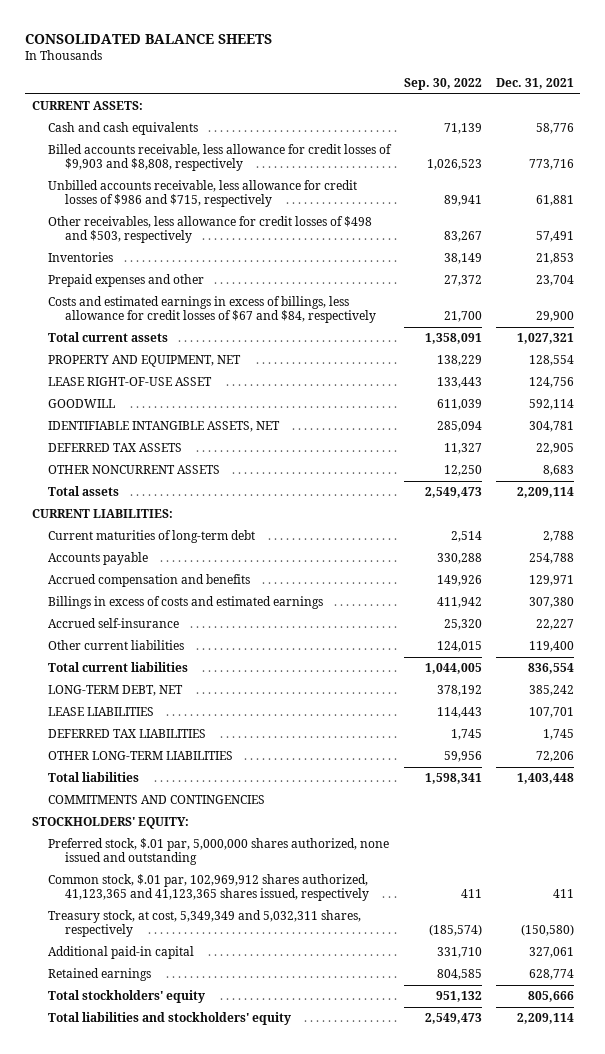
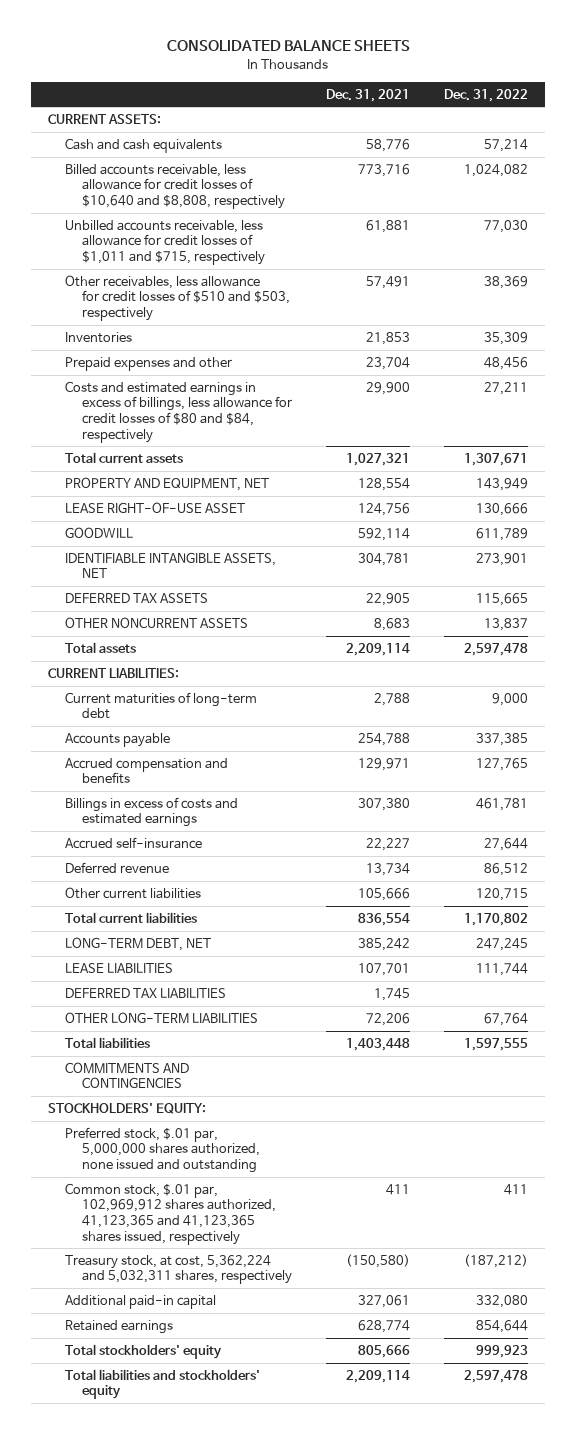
- | Sep. 30, 2022 | Dec. 31, 2021
+ | Dec. 31, 2021 | Dec. 31, 2022
- Billed accounts receivable, less allowance for credit losses of $9,903 and $8,808, respectively | 1,026,523 | 773,716
- Unbilled accounts receivable, less allowance for credit losses of $986 and $715, respectively | 89,941 | 61,881
- Other receivables, less allowance for credit losses of $498 and $503, respectively | 83,267 | 57,491
+ Billed accounts receivable, less allowance for credit losses of $10,640 and $8,808, respectively | 773,716 | 1,024,082
+ Unbilled accounts receivable, less allowance for credit losses of $1,011 and $715, respectively | 61,881 | 77,030
+ Other receivables, less allowance for credit losses of $510 and $503, respectively | 57,491 | 38,369
- Costs and estimated earnings in excess of billings, less allowance for credit losses of $67 and $84, respectively | 21,700 | 29,900
+ Costs and estimated earnings in excess of billings, less allowance for credit losses of $80 and $84, respectively | 29,900 | 27,211
- Other current liabilities | 124,015 | 119,400
+ Deferred revenue | 13,734 | 86,512
+ Other current liabilities | 105,666 | 120,715
- Treasury stock, at cost, 5,349,349 and 5,032,311 shares, respectively | (185,574) | (150,580)
+ Treasury stock, at cost, 5,362,224 and 5,032,311 shares, respectively | (150,580) | (187,212)

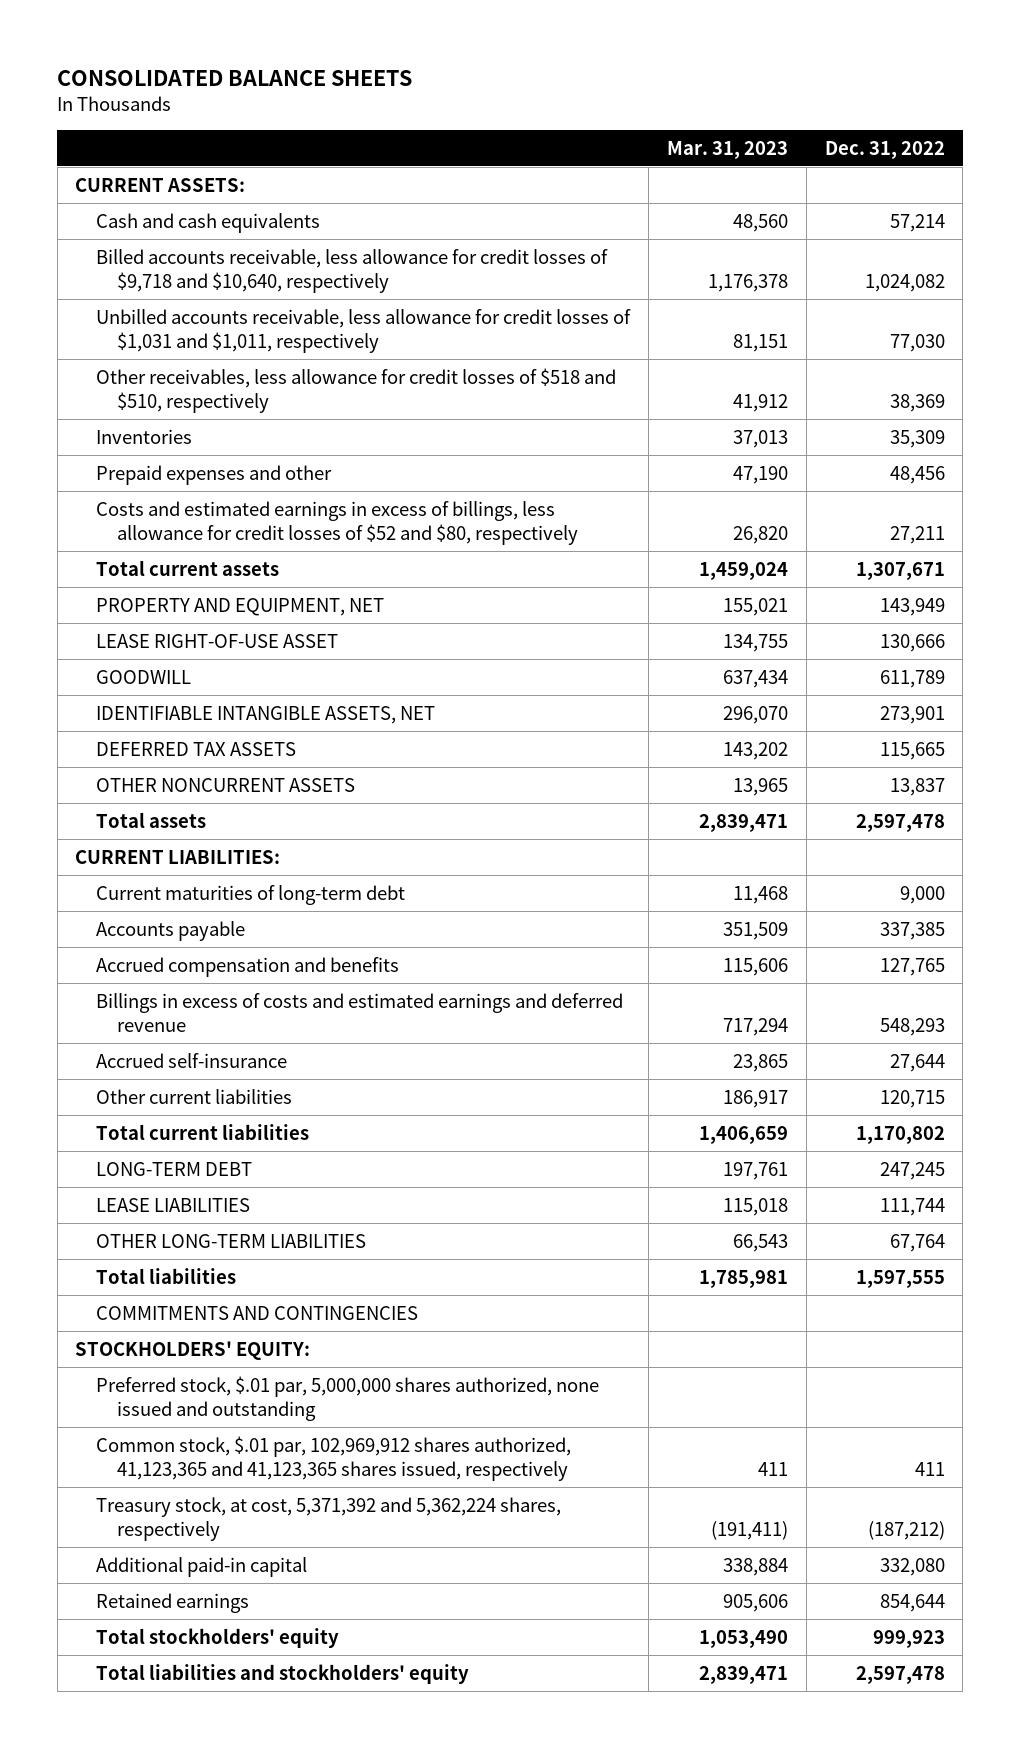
- | Dec. 31, 2021 | Dec. 31, 2022
+ | Mar. 31, 2023 | Dec. 31, 2022
- Billed accounts receivable, less allowance for credit losses of $10,640 and $8,808, respectively | 773,716 | 1,024,082
- Unbilled accounts receivable, less allowance for credit losses of $1,011 and $715, respectively | 61,881 | 77,030
- Other receivables, less allowance for credit losses of $510 and $503, respectively | 57,491 | 38,369
+ Billed accounts receivable, less allowance for credit losses of $9,718 and $10,640, respectively | 1,176,378 | 1,024,082
+ Unbilled accounts receivable, less allowance for credit losses of $1,031 and $1,011, respectively | 81,151 | 77,030
+ Other receivables, less allowance for credit losses of $518 and $510, respectively | 41,912 | 38,369
- Costs and estimated earnings in excess of billings, less allowance for credit losses of $80 and $84, respectively | 29,900 | 27,211
+ Costs and estimated earnings in excess of billings, less allowance for credit losses of $52 and $80, respectively | 26,820 | 27,211
- Billings in excess of costs and estimated earnings | 307,380 | 461,781
+ Billings in excess of costs and estimated earnings and deferred revenue | 717,294 | 548,293
- Deferred revenue | 13,734 | 86,512
- LONG-TERM DEBT, NET | 385,242 | 247,245
+ LONG-TERM DEBT | 197,761 | 247,245
- DEFERRED TAX LIABILITIES | 1,745 |
- Treasury stock, at cost, 5,362,224 and 5,032,311 shares, respectively | (150,580) | (187,212)
+ Treasury stock, at cost, 5,371,392 and 5,362,224 shares, respectively | (191,411) | (187,212)

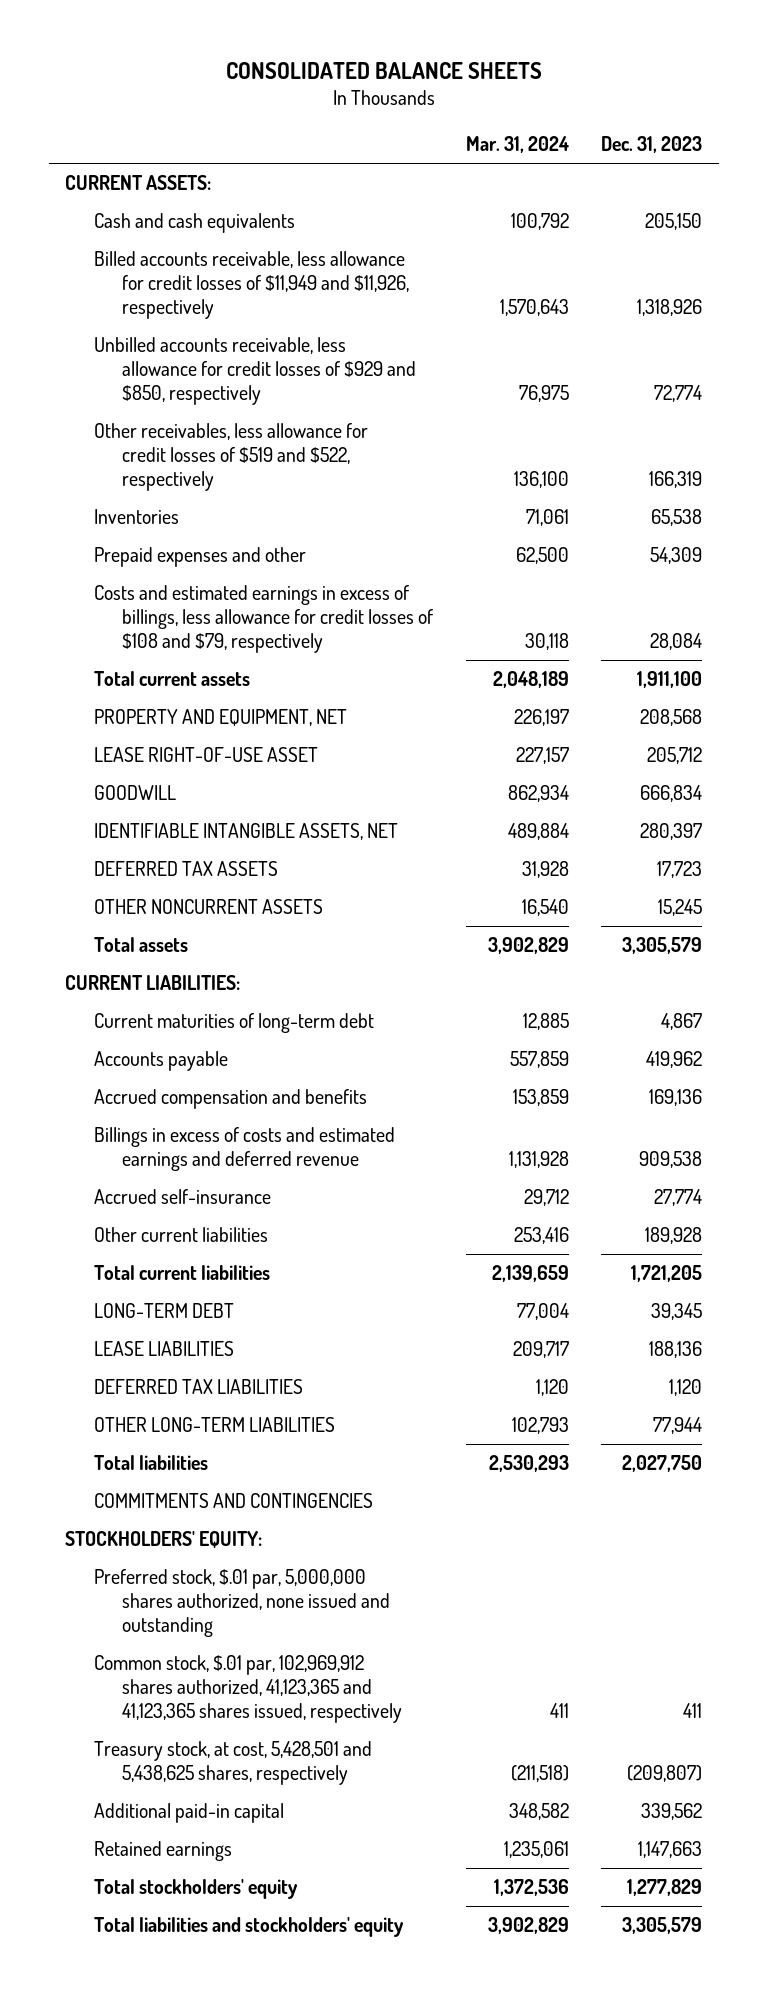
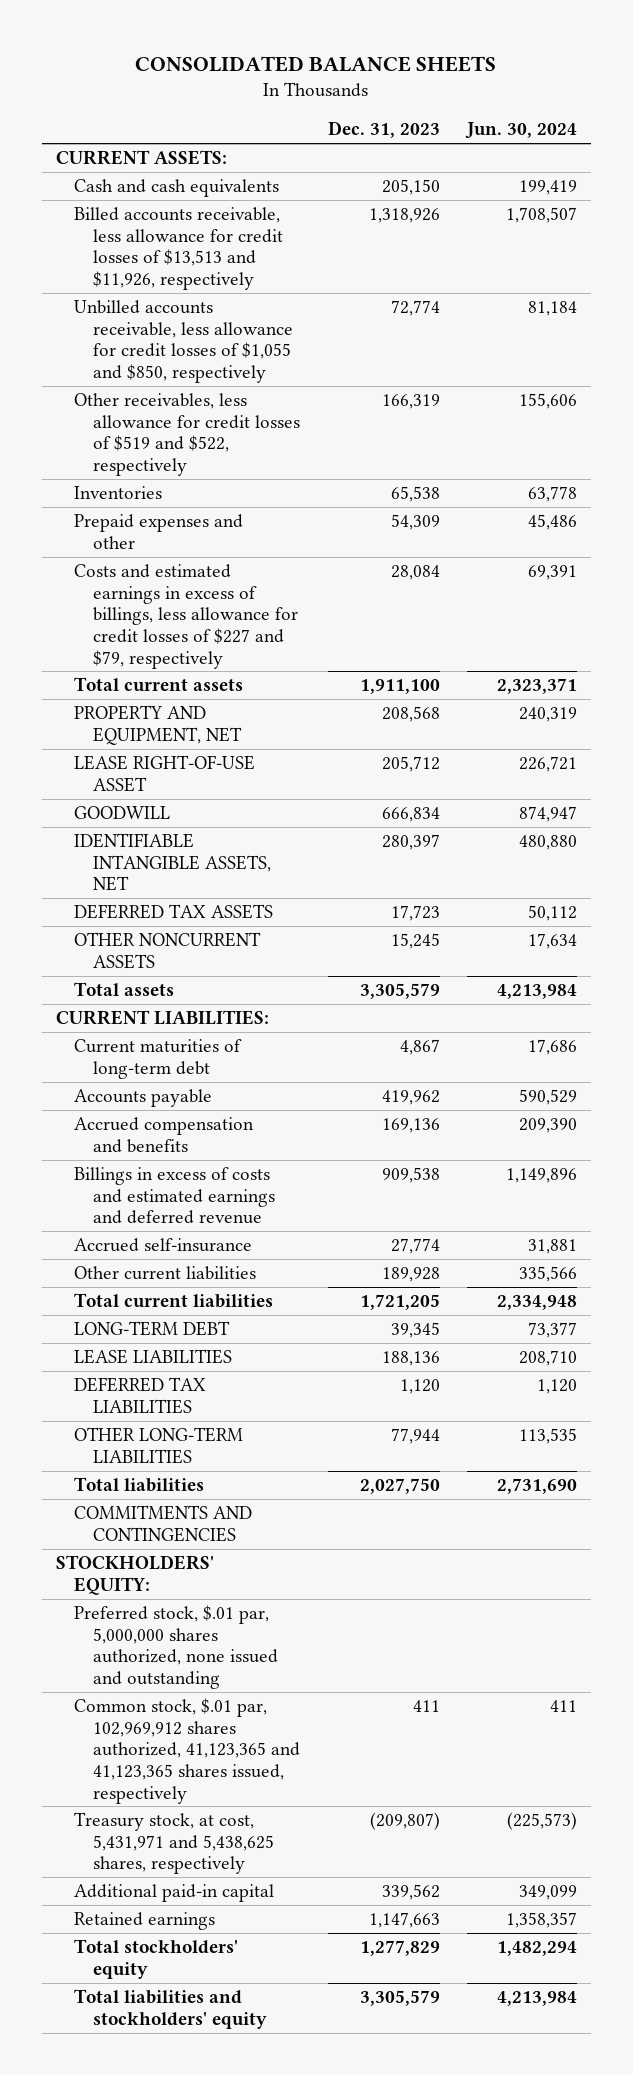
- | Mar. 31, 2024 | Dec. 31, 2023
+ | Dec. 31, 2023 | Jun. 30, 2024
- Billed accounts receivable, less allowance for credit losses of $11,949 and $11,926, respectively | 1,570,643 | 1,318,926
- Unbilled accounts receivable, less allowance for credit losses of $929 and $850, respectively | 76,975 | 72,774
+ Billed accounts receivable, less allowance for credit losses of $13,513 and $11,926, respectively | 1,318,926 | 1,708,507
+ Unbilled accounts receivable, less allowance for credit losses of $1,055 and $850, respectively | 72,774 | 81,184
- Costs and estimated earnings in excess of billings, less allowance for credit losses of $108 and $79, respectively | 30,118 | 28,084
+ Costs and estimated earnings in excess of billings, less allowance for credit losses of $227 and $79, respectively | 28,084 | 69,391
- Treasury stock, at cost, 5,428,501 and 5,438,625 shares, respectively | (211,518) | (209,807)
+ Treasury stock, at cost, 5,431,971 and 5,438,625 shares, respectively | (209,807) | (225,573)

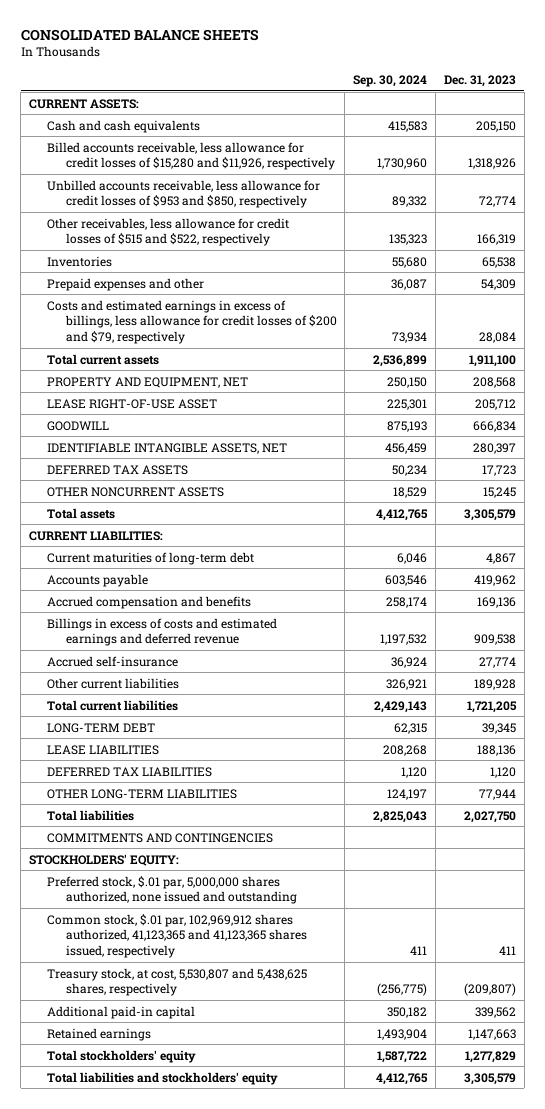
- | Dec. 31, 2023 | Jun. 30, 2024
+ | Sep. 30, 2024 | Dec. 31, 2023
- Billed accounts receivable, less allowance for credit losses of $13,513 and $11,926, respectively | 1,318,926 | 1,708,507
- Unbilled accounts receivable, less allowance for credit losses of $1,055 and $850, respectively | 72,774 | 81,184
- Other receivables, less allowance for credit losses of $519 and $522, respectively | 166,319 | 155,606
+ Billed accounts receivable, less allowance for credit losses of $15,280 and $11,926, respectively | 1,730,960 | 1,318,926
+ Unbilled accounts receivable, less allowance for credit losses of $953 and $850, respectively | 89,332 | 72,774
+ Other receivables, less allowance for credit losses of $515 and $522, respectively | 135,323 | 166,319
- Costs and estimated earnings in excess of billings, less allowance for credit losses of $227 and $79, respectively | 28,084 | 69,391
+ Costs and estimated earnings in excess of billings, less allowance for credit losses of $200 and $79, respectively | 73,934 | 28,084
- Treasury stock, at cost, 5,431,971 and 5,438,625 shares, respectively | (209,807) | (225,573)
+ Treasury stock, at cost, 5,530,807 and 5,438,625 shares, respectively | (256,775) | (209,807)

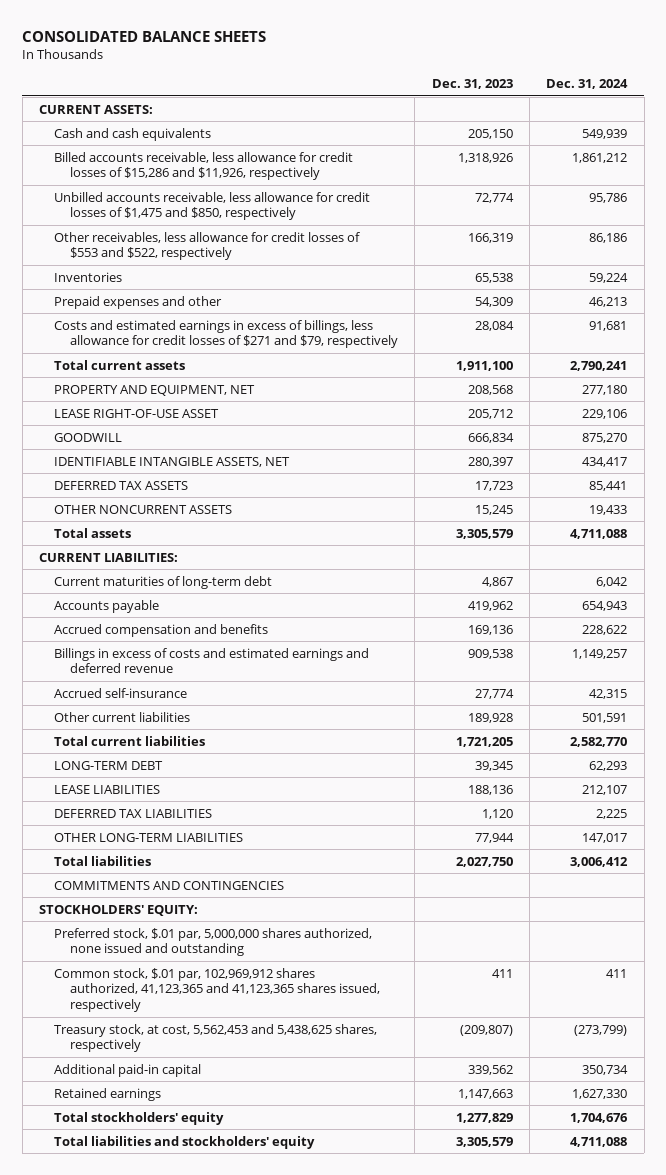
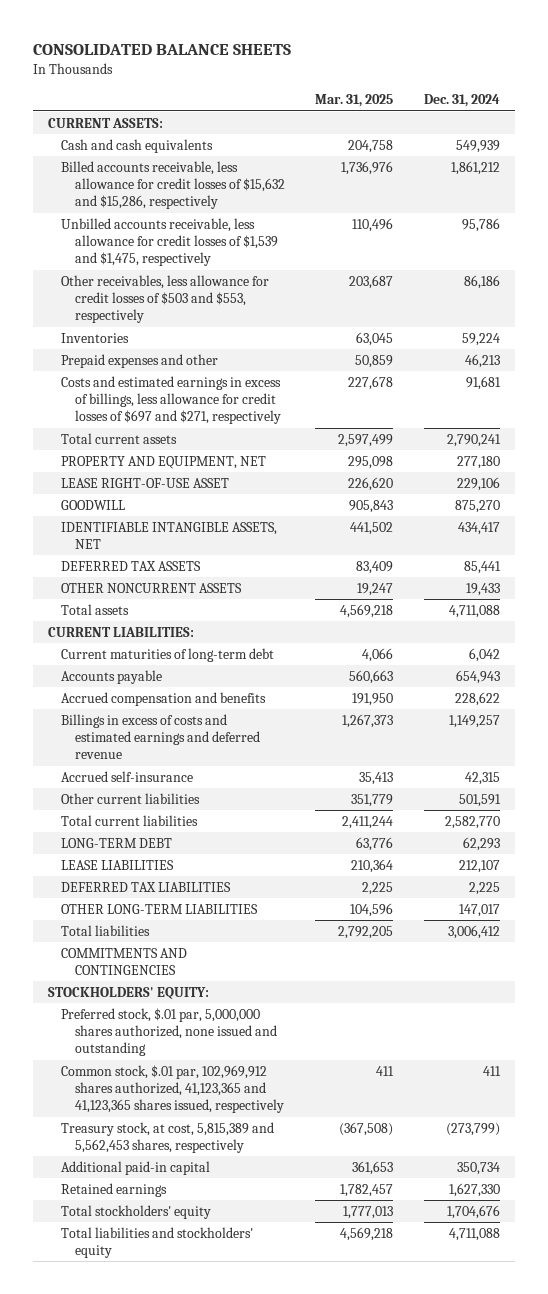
- | Dec. 31, 2023 | Dec. 31, 2024
+ | Mar. 31, 2025 | Dec. 31, 2024
- Billed accounts receivable, less allowance for credit losses of $15,286 and $11,926, respectively | 1,318,926 | 1,861,212
- Unbilled accounts receivable, less allowance for credit losses of $1,475 and $850, respectively | 72,774 | 95,786
- Other receivables, less allowance for credit losses of $553 and $522, respectively | 166,319 | 86,186
+ Billed accounts receivable, less allowance for credit losses of $15,632 and $15,286, respectively | 1,736,976 | 1,861,212
+ Unbilled accounts receivable, less allowance for credit losses of $1,539 and $1,475, respectively | 110,496 | 95,786
+ Other receivables, less allowance for credit losses of $503 and $553, respectively | 203,687 | 86,186
- Costs and estimated earnings in excess of billings, less allowance for credit losses of $271 and $79, respectively | 28,084 | 91,681
+ Costs and estimated earnings in excess of billings, less allowance for credit losses of $697 and $271, respectively | 227,678 | 91,681
- Treasury stock, at cost, 5,562,453 and 5,438,625 shares, respectively | (209,807) | (273,799)
+ Treasury stock, at cost, 5,815,389 and 5,562,453 shares, respectively | (367,508) | (273,799)

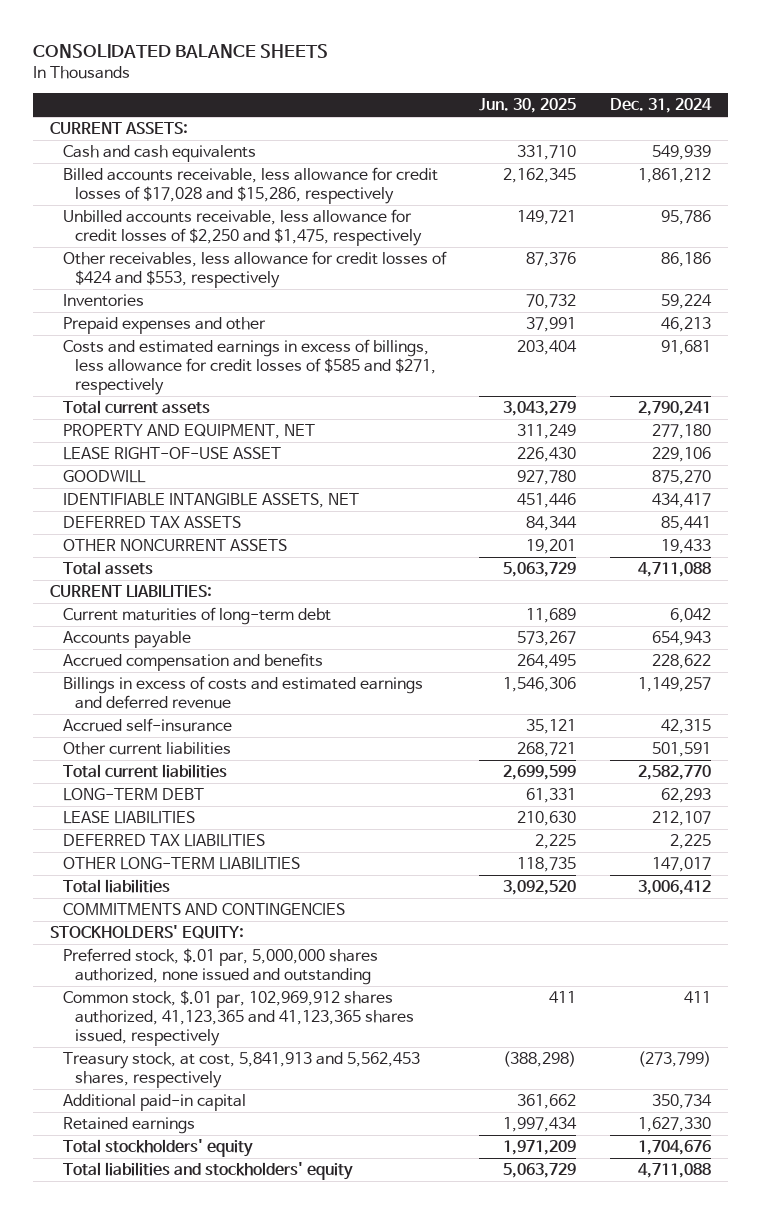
- | Mar. 31, 2025 | Dec. 31, 2024
+ | Jun. 30, 2025 | Dec. 31, 2024
- Billed accounts receivable, less allowance for credit losses of $15,632 and $15,286, respectively | 1,736,976 | 1,861,212
- Unbilled accounts receivable, less allowance for credit losses of $1,539 and $1,475, respectively | 110,496 | 95,786
- Other receivables, less allowance for credit losses of $503 and $553, respectively | 203,687 | 86,186
+ Billed accounts receivable, less allowance for credit losses of $17,028 and $15,286, respectively | 2,162,345 | 1,861,212
+ Unbilled accounts receivable, less allowance for credit losses of $2,250 and $1,475, respectively | 149,721 | 95,786
+ Other receivables, less allowance for credit losses of $424 and $553, respectively | 87,376 | 86,186
- Costs and estimated earnings in excess of billings, less allowance for credit losses of $697 and $271, respectively | 227,678 | 91,681
+ Costs and estimated earnings in excess of billings, less allowance for credit losses of $585 and $271, respectively | 203,404 | 91,681
- Treasury stock, at cost, 5,815,389 and 5,562,453 shares, respectively | (367,508) | (273,799)
+ Treasury stock, at cost, 5,841,913 and 5,562,453 shares, respectively | (388,298) | (273,799)

